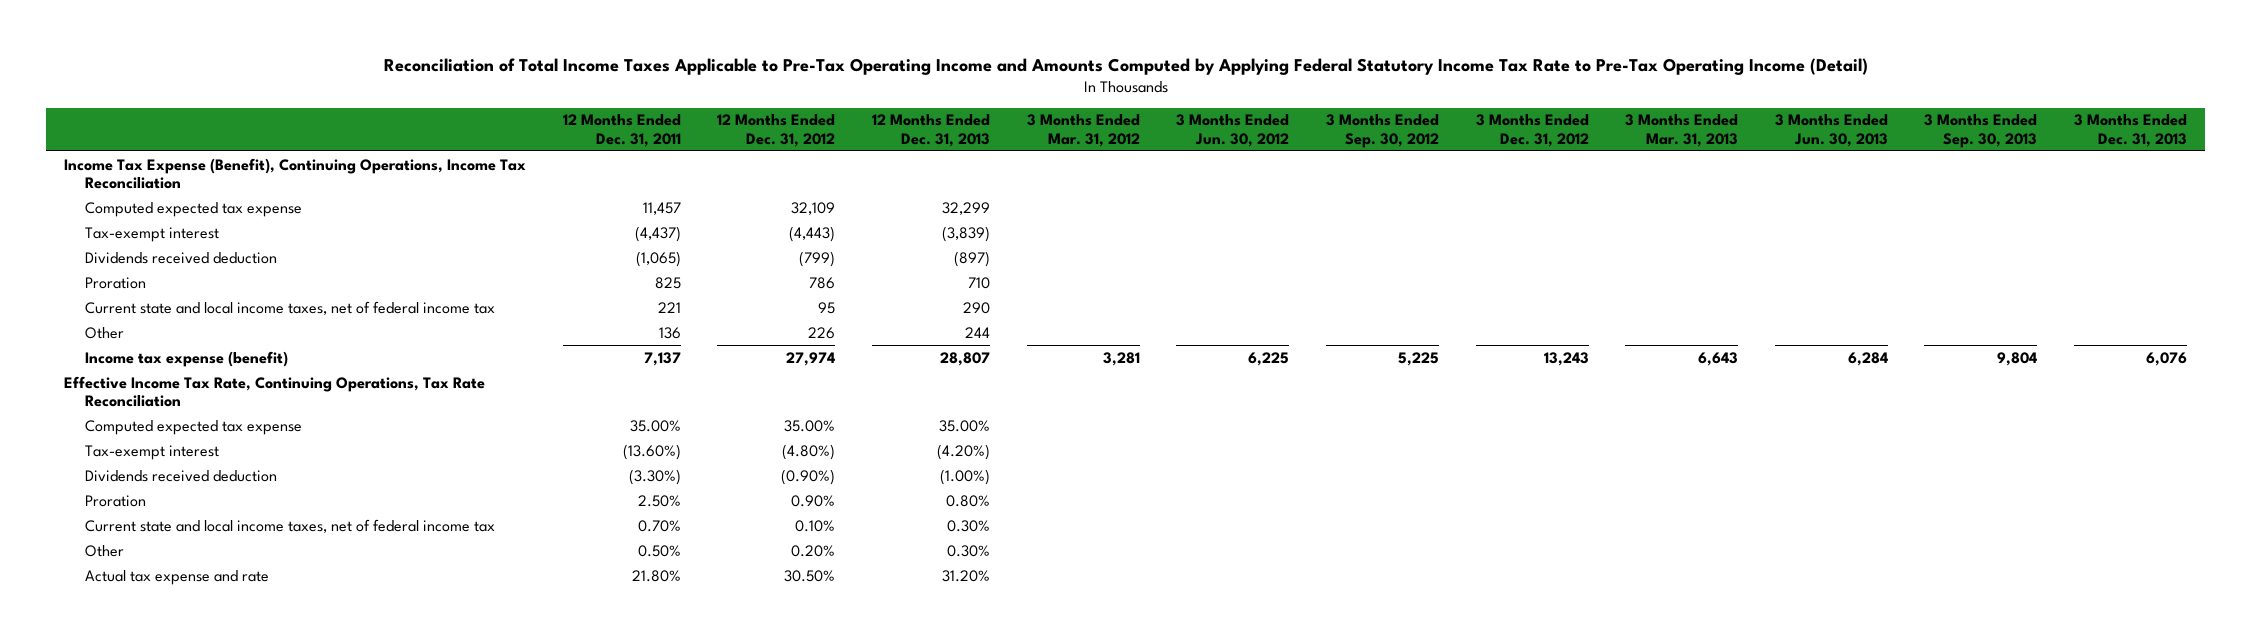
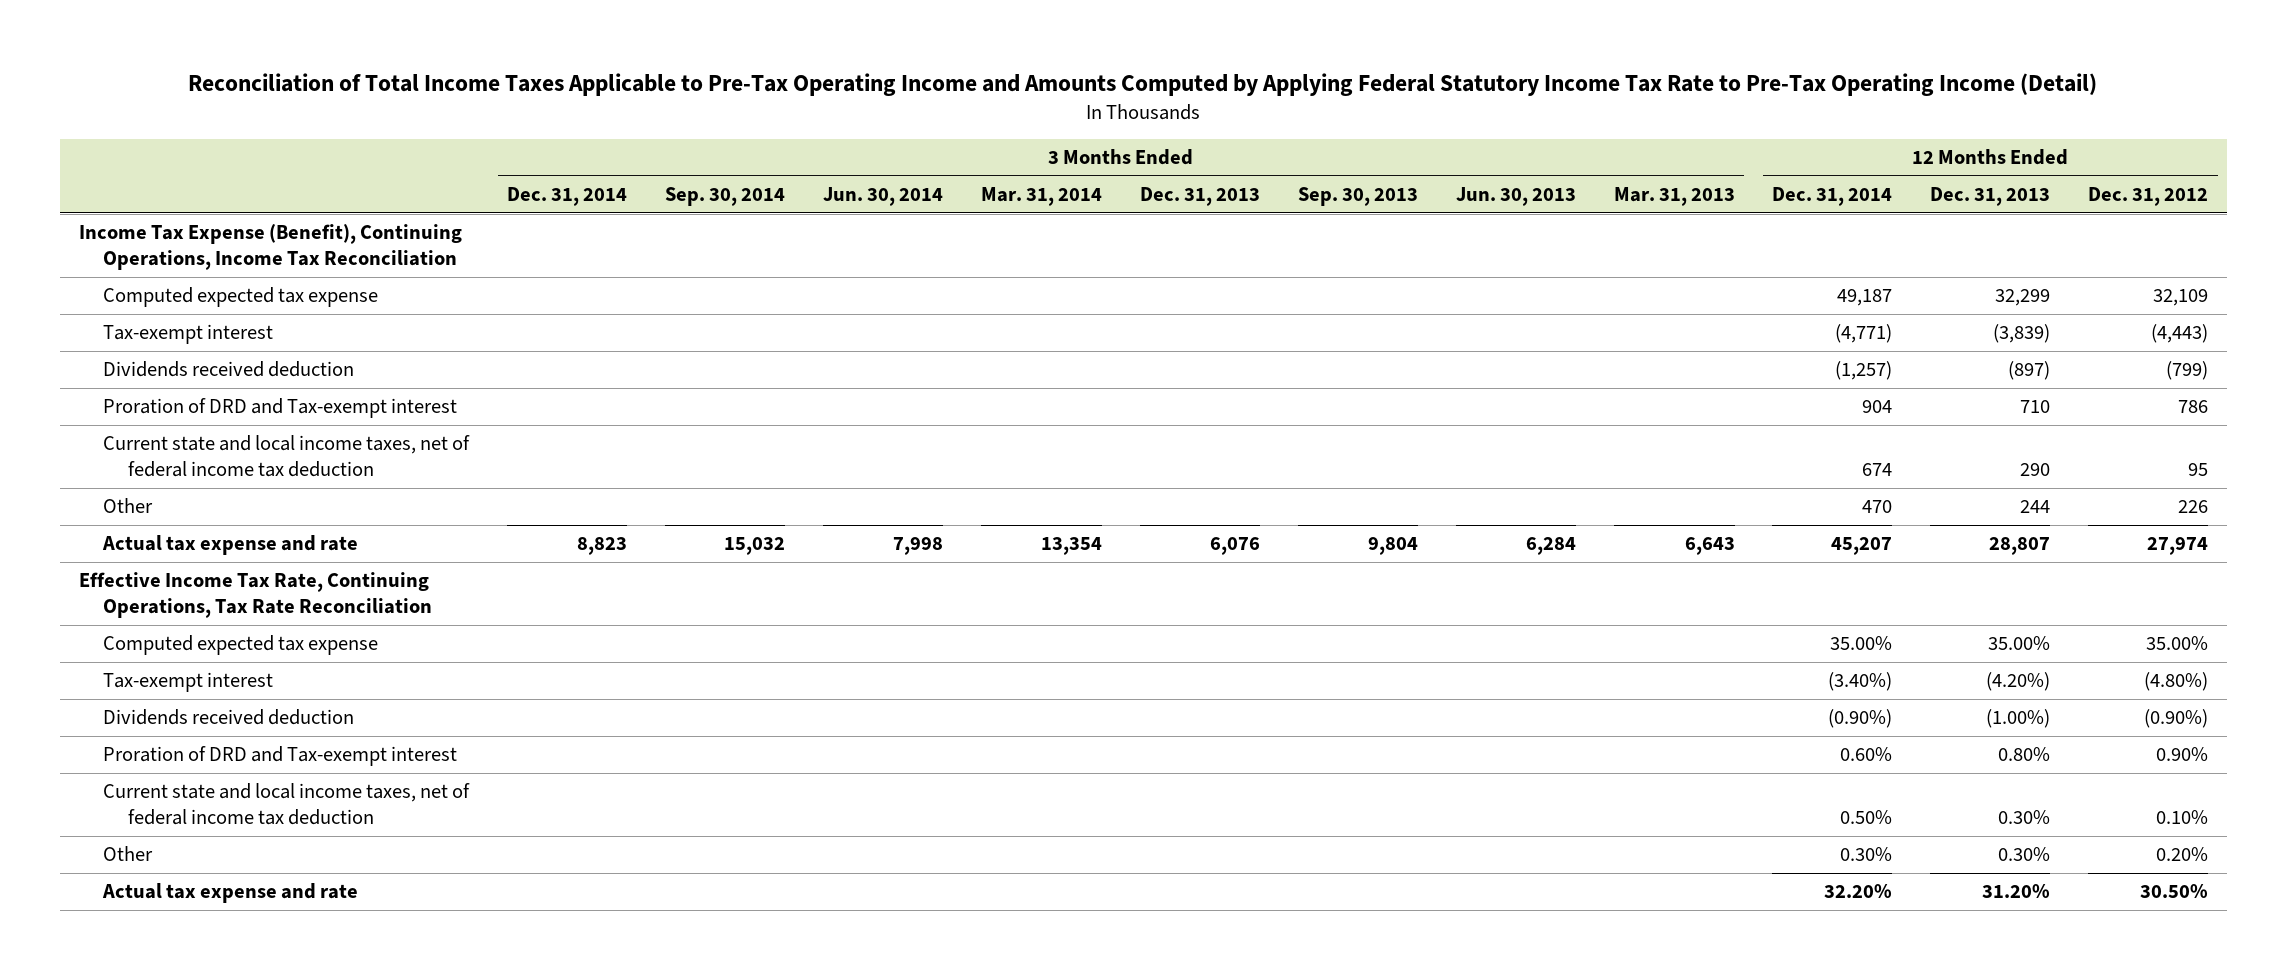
- | 12 Months Ended Dec. 31, 2011 | 12 Months Ended Dec. 31, 2012 | 12 Months Ended Dec. 31, 2013 | 3 Months Ended Mar. 31, 2012 | 3 Months Ended Jun. 30, 2012 | 3 Months Ended Sep. 30, 2012 | 3 Months Ended Dec. 31, 2012 | 3 Months Ended Mar. 31, 2013 | 3 Months Ended Jun. 30, 2013 | 3 Months Ended Sep. 30, 2013 | 3 Months Ended Dec. 31, 2013
+ | 3 Months Ended Dec. 31, 2014 | 3 Months Ended Sep. 30, 2014 | 3 Months Ended Jun. 30, 2014 | 3 Months Ended Mar. 31, 2014 | 3 Months Ended Dec. 31, 2013 | 3 Months Ended Sep. 30, 2013 | 3 Months Ended Jun. 30, 2013 | 3 Months Ended Mar. 31, 2013 | 12 Months Ended Dec. 31, 2014 | 12 Months Ended Dec. 31, 2013 | 12 Months Ended Dec. 31, 2012
- Proration | 825 | 786 | 710 | | | | | | | |
- Current state and local income taxes, net of federal income tax | 221 | 95 | 290 | | | | | | | |
+ Proration of DRD and Tax-exempt interest | | | | | | | | | 904 | 710 | 786
+ Current state and local income taxes, net of federal income tax deduction | | | | | | | | | 674 | 290 | 95
- Income tax expense (benefit) | 7,137 | 27,974 | 28,807 | 3,281 | 6,225 | 5,225 | 13,243 | 6,643 | 6,284 | 9,804 | 6,076
+ Actual tax expense and rate | 8,823 | 15,032 | 7,998 | 13,354 | 6,076 | 9,804 | 6,284 | 6,643 | 45,207 | 28,807 | 27,974
- Proration | 2.50% | 0.90% | 0.80% | | | | | | | |
- Current state and local income taxes, net of federal income tax | 0.70% | 0.10% | 0.30% | | | | | | | |
+ Proration of DRD and Tax-exempt interest | | | | | | | | | 0.60% | 0.80% | 0.90%
+ Current state and local income taxes, net of federal income tax deduction | | | | | | | | | 0.50% | 0.30% | 0.10%

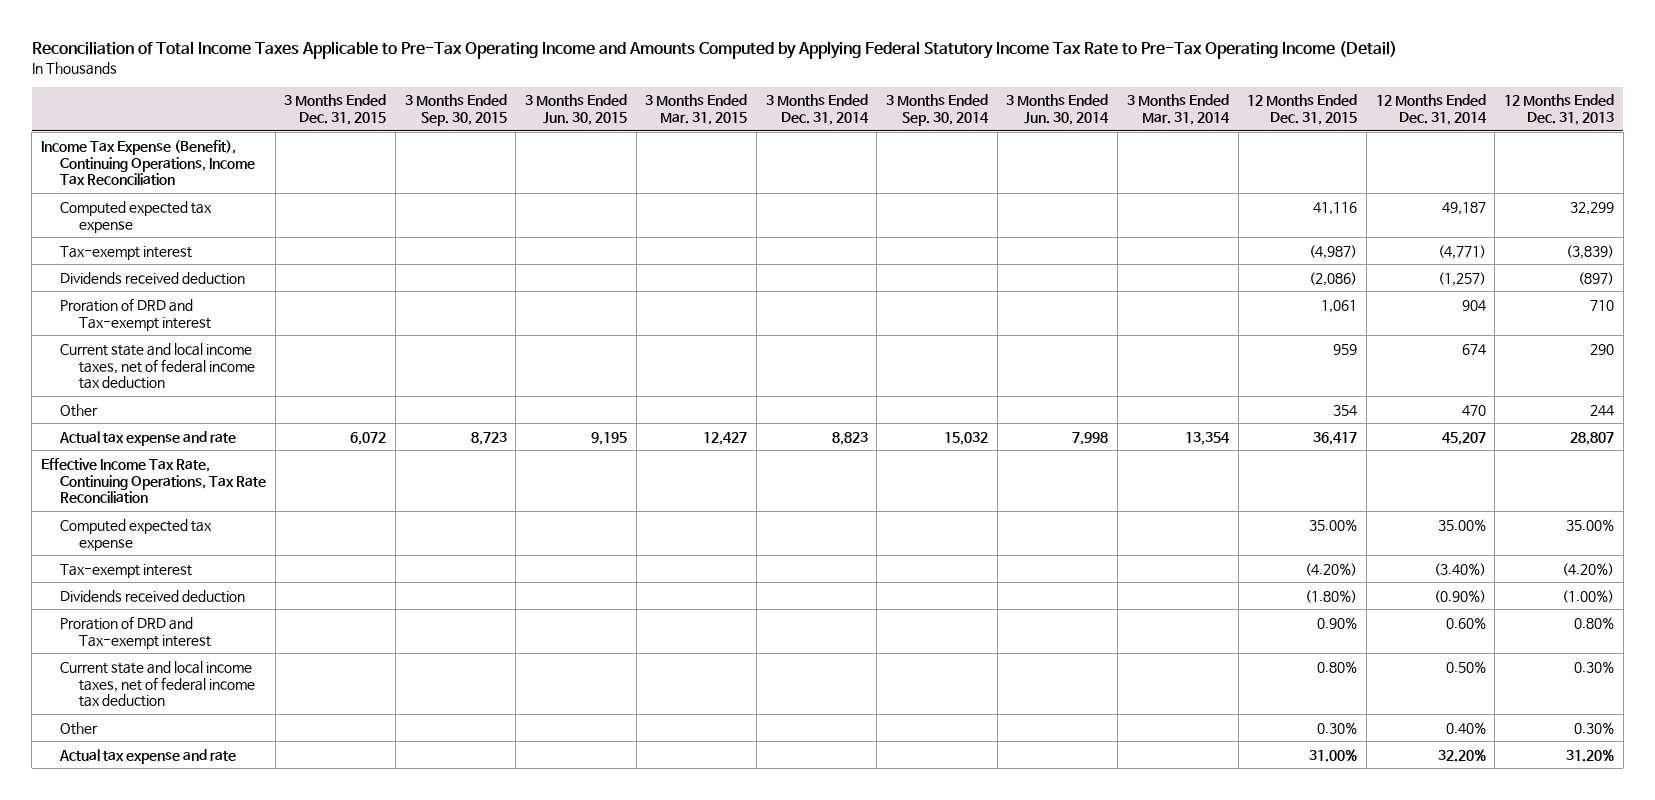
- | 3 Months Ended Dec. 31, 2014 | 3 Months Ended Sep. 30, 2014 | 3 Months Ended Jun. 30, 2014 | 3 Months Ended Mar. 31, 2014 | 3 Months Ended Dec. 31, 2013 | 3 Months Ended Sep. 30, 2013 | 3 Months Ended Jun. 30, 2013 | 3 Months Ended Mar. 31, 2013 | 12 Months Ended Dec. 31, 2014 | 12 Months Ended Dec. 31, 2013 | 12 Months Ended Dec. 31, 2012
+ | 3 Months Ended Dec. 31, 2015 | 3 Months Ended Sep. 30, 2015 | 3 Months Ended Jun. 30, 2015 | 3 Months Ended Mar. 31, 2015 | 3 Months Ended Dec. 31, 2014 | 3 Months Ended Sep. 30, 2014 | 3 Months Ended Jun. 30, 2014 | 3 Months Ended Mar. 31, 2014 | 12 Months Ended Dec. 31, 2015 | 12 Months Ended Dec. 31, 2014 | 12 Months Ended Dec. 31, 2013
- Other | | | | | | | | | 0.30% | 0.30% | 0.20%
+ Other | | | | | | | | | 0.30% | 0.40% | 0.30%

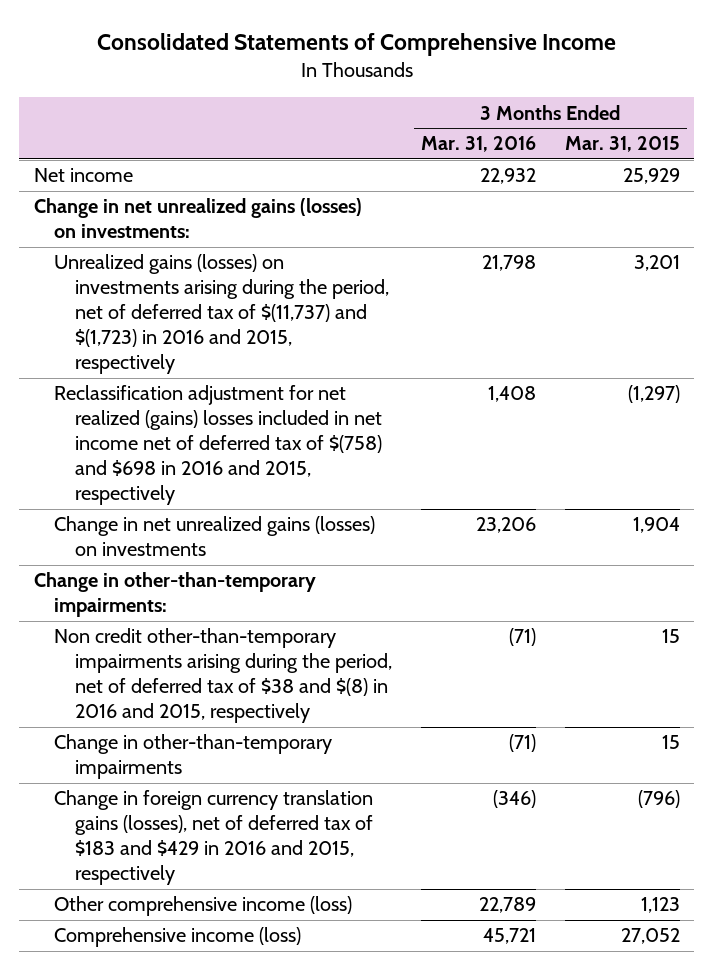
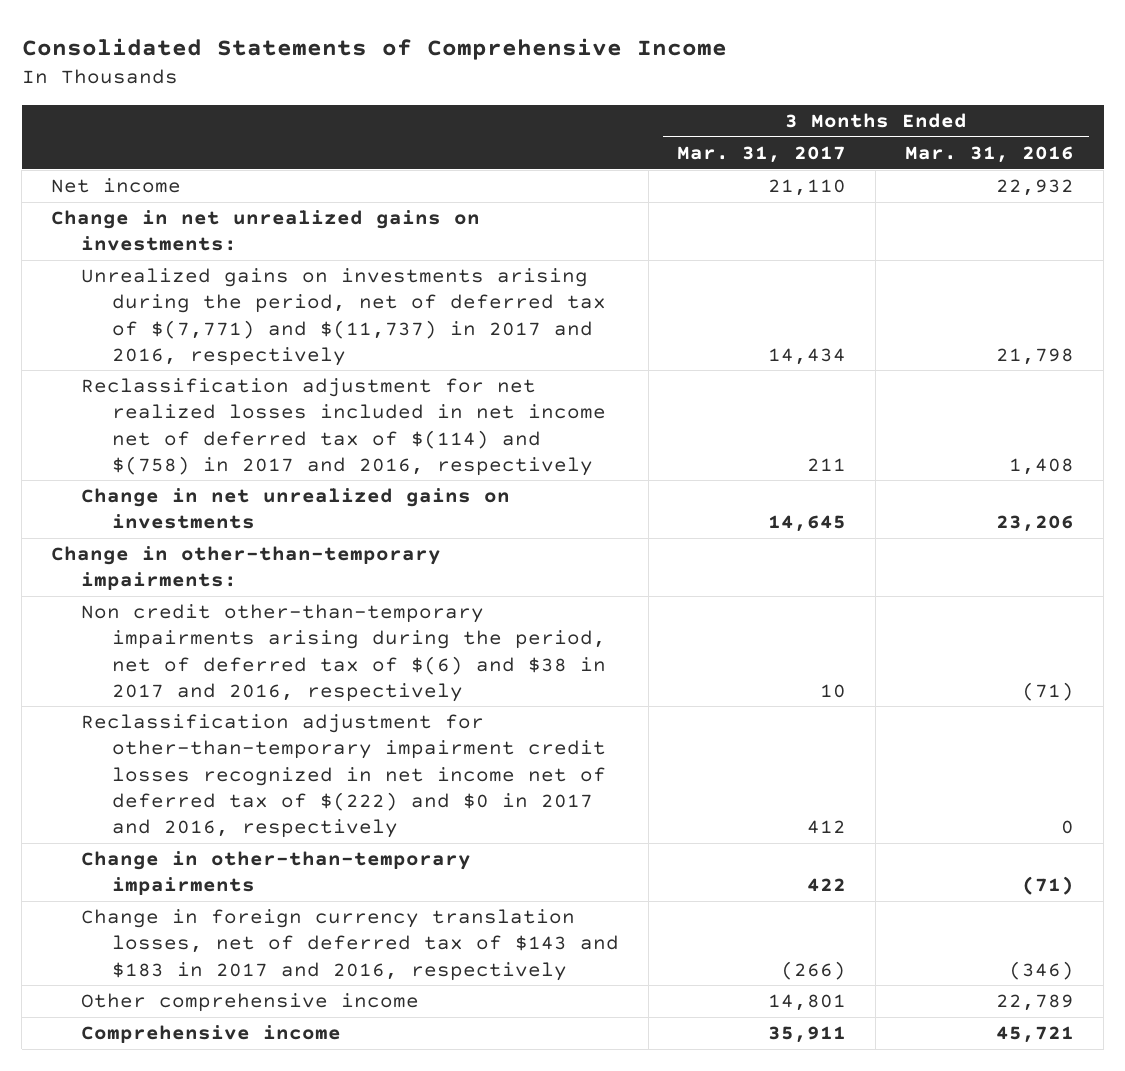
- | 3 Months Ended Mar. 31, 2016 | 3 Months Ended Mar. 31, 2015
+ | 3 Months Ended Mar. 31, 2017 | 3 Months Ended Mar. 31, 2016
- Change in net unrealized gains (losses) on investments:
- Unrealized gains (losses) on investments arising during the period, net of deferred tax of $(11,737) and $(1,723) in 2016 and 2015, respectively | 21,798 | 3,201
- Reclassification adjustment for net realized (gains) losses included in net income net of deferred tax of $(758) and $698 in 2016 and 2015, respectively | 1,408 | (1,297)
- Change in net unrealized gains (losses) on investments | 23,206 | 1,904
+ Change in net unrealized gains on investments:
+ Unrealized gains on investments arising during the period, net of deferred tax of $(7,771) and $(11,737) in 2017 and 2016, respectively | 14,434 | 21,798
+ Reclassification adjustment for net realized losses included in net income net of deferred tax of $(114) and $(758) in 2017 and 2016, respectively | 211 | 1,408
+ Change in net unrealized gains on investments | 14,645 | 23,206
- Non credit other-than-temporary impairments arising during the period, net of deferred tax of $38 and $(8) in 2016 and 2015, respectively | (71) | 15
+ Non credit other-than-temporary impairments arising during the period, net of deferred tax of $(6) and $38 in 2017 and 2016, respectively | 10 | (71)
+ Reclassification adjustment for other-than-temporary impairment credit losses recognized in net income net of deferred tax of $(222) and $0 in 2017 and 2016, respectively | 412 | 0
- Change in foreign currency translation gains (losses), net of deferred tax of $183 and $429 in 2016 and 2015, respectively | (346) | (796)
- Other comprehensive income (loss) | 22,789 | 1,123
- Comprehensive income (loss) | 45,721 | 27,052
+ Change in foreign currency translation losses, net of deferred tax of $143 and $183 in 2017 and 2016, respectively | (266) | (346)
+ Other comprehensive income | 14,801 | 22,789
+ Comprehensive income | 35,911 | 45,721

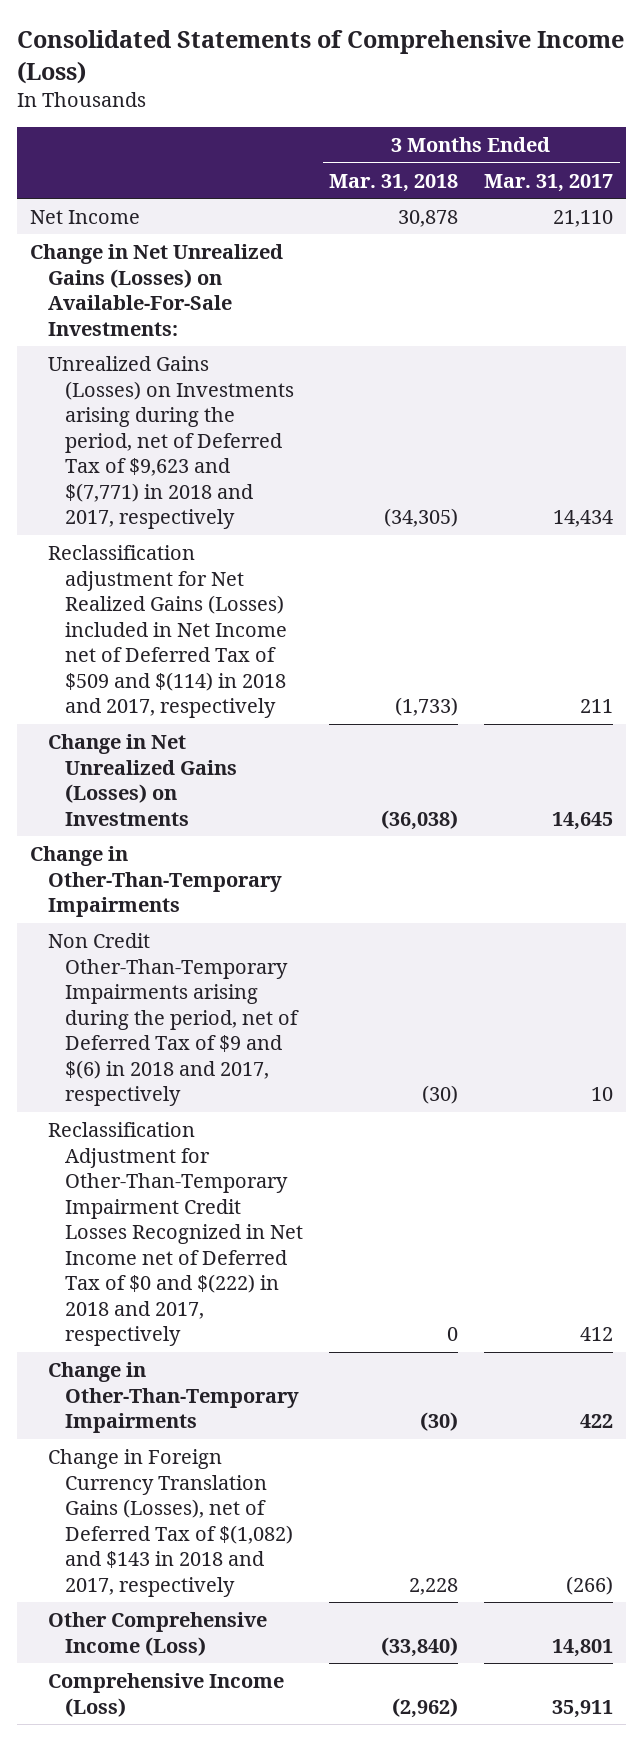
- Consolidated Statements of Comprehensive Income
+ Consolidated Statements of Comprehensive Income (Loss)
- | 3 Months Ended Mar. 31, 2017 | 3 Months Ended Mar. 31, 2016
+ | 3 Months Ended Mar. 31, 2018 | 3 Months Ended Mar. 31, 2017
- Net income | 21,110 | 22,932
- Change in net unrealized gains on investments:
- Unrealized gains on investments arising during the period, net of deferred tax of $(7,771) and $(11,737) in 2017 and 2016, respectively | 14,434 | 21,798
- Reclassification adjustment for net realized losses included in net income net of deferred tax of $(114) and $(758) in 2017 and 2016, respectively | 211 | 1,408
- Change in net unrealized gains on investments | 14,645 | 23,206
- Change in other-than-temporary impairments:
- Non credit other-than-temporary impairments arising during the period, net of deferred tax of $(6) and $38 in 2017 and 2016, respectively | 10 | (71)
- Reclassification adjustment for other-than-temporary impairment credit losses recognized in net income net of deferred tax of $(222) and $0 in 2017 and 2016, respectively | 412 | 0
- Change in other-than-temporary impairments | 422 | (71)
- Change in foreign currency translation losses, net of deferred tax of $143 and $183 in 2017 and 2016, respectively | (266) | (346)
- Other comprehensive income | 14,801 | 22,789
- Comprehensive income | 35,911 | 45,721
+ Net Income | 30,878 | 21,110
+ Change in Net Unrealized Gains (Losses) on Available-For-Sale Investments:
+ Unrealized Gains (Losses) on Investments arising during the period, net of Deferred Tax of $9,623 and $(7,771) in 2018 and 2017, respectively | (34,305) | 14,434
+ Reclassification adjustment for Net Realized Gains (Losses) included in Net Income net of Deferred Tax of $509 and $(114) in 2018 and 2017, respectively | (1,733) | 211
+ Change in Net Unrealized Gains (Losses) on Investments | (36,038) | 14,645
+ Change in Other-Than-Temporary Impairments
+ Non Credit Other-Than-Temporary Impairments arising during the period, net of Deferred Tax of $9 and $(6) in 2018 and 2017, respectively | (30) | 10
+ Reclassification Adjustment for Other-Than-Temporary Impairment Credit Losses Recognized in Net Income net of Deferred Tax of $0 and $(222) in 2018 and 2017, respectively | 0 | 412
+ Change in Other-Than-Temporary Impairments | (30) | 422
+ Change in Foreign Currency Translation Gains (Losses), net of Deferred Tax of $(1,082) and $143 in 2018 and 2017, respectively | 2,228 | (266)
+ Other Comprehensive Income (Loss) | (33,840) | 14,801
+ Comprehensive Income (Loss) | (2,962) | 35,911

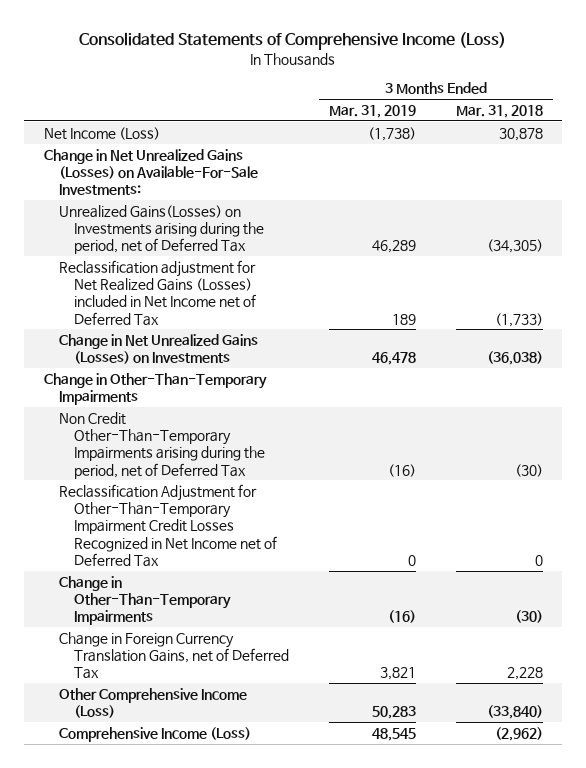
- | 3 Months Ended Mar. 31, 2018 | 3 Months Ended Mar. 31, 2017
+ | 3 Months Ended Mar. 31, 2019 | 3 Months Ended Mar. 31, 2018
- Net Income | 30,878 | 21,110
+ Net Income (Loss) | (1,738) | 30,878
- Unrealized Gains (Losses) on Investments arising during the period, net of Deferred Tax of $9,623 and $(7,771) in 2018 and 2017, respectively | (34,305) | 14,434
- Reclassification adjustment for Net Realized Gains (Losses) included in Net Income net of Deferred Tax of $509 and $(114) in 2018 and 2017, respectively | (1,733) | 211
+ Unrealized Gains(Losses) on Investments arising during the period, net of Deferred Tax | 46,289 | (34,305)
+ Reclassification adjustment for Net Realized Gains (Losses) included in Net Income net of Deferred Tax | 189 | (1,733)
- Non Credit Other-Than-Temporary Impairments arising during the period, net of Deferred Tax of $9 and $(6) in 2018 and 2017, respectively | (30) | 10
- Reclassification Adjustment for Other-Than-Temporary Impairment Credit Losses Recognized in Net Income net of Deferred Tax of $0 and $(222) in 2018 and 2017, respectively | 0 | 412
+ Non Credit Other-Than-Temporary Impairments arising during the period, net of Deferred Tax | (16) | (30)
+ Reclassification Adjustment for Other-Than-Temporary Impairment Credit Losses Recognized in Net Income net of Deferred Tax | 0 | 0
- Change in Foreign Currency Translation Gains (Losses), net of Deferred Tax of $(1,082) and $143 in 2018 and 2017, respectively | 2,228 | (266)
+ Change in Foreign Currency Translation Gains, net of Deferred Tax | 3,821 | 2,228

